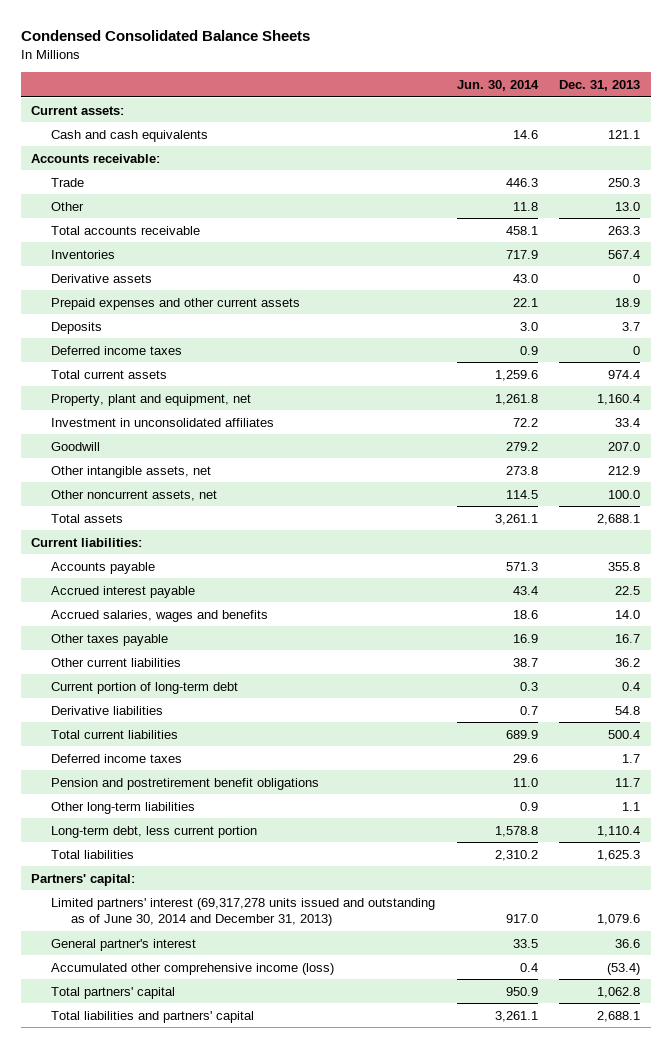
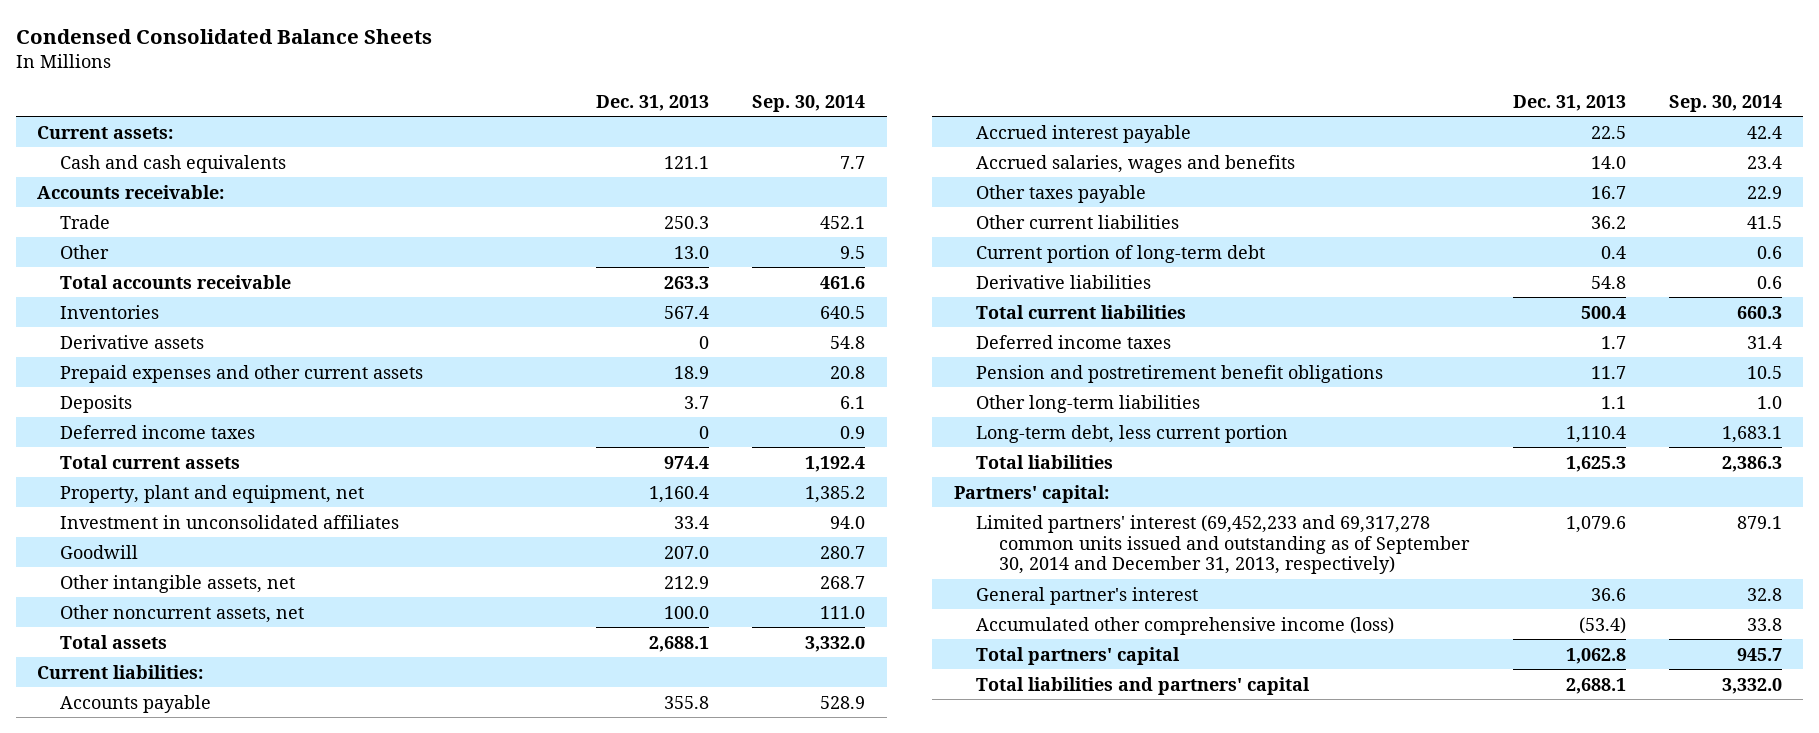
- | Jun. 30, 2014 | Dec. 31, 2013
+ | Dec. 31, 2013 | Sep. 30, 2014
- Limited partners' interest (69,317,278 units issued and outstanding as of June 30, 2014 and December 31, 2013) | 917.0 | 1,079.6
+ Limited partners' interest (69,452,233 and 69,317,278 common units issued and outstanding as of September 30, 2014 and December 31, 2013, respectively) | 1,079.6 | 879.1

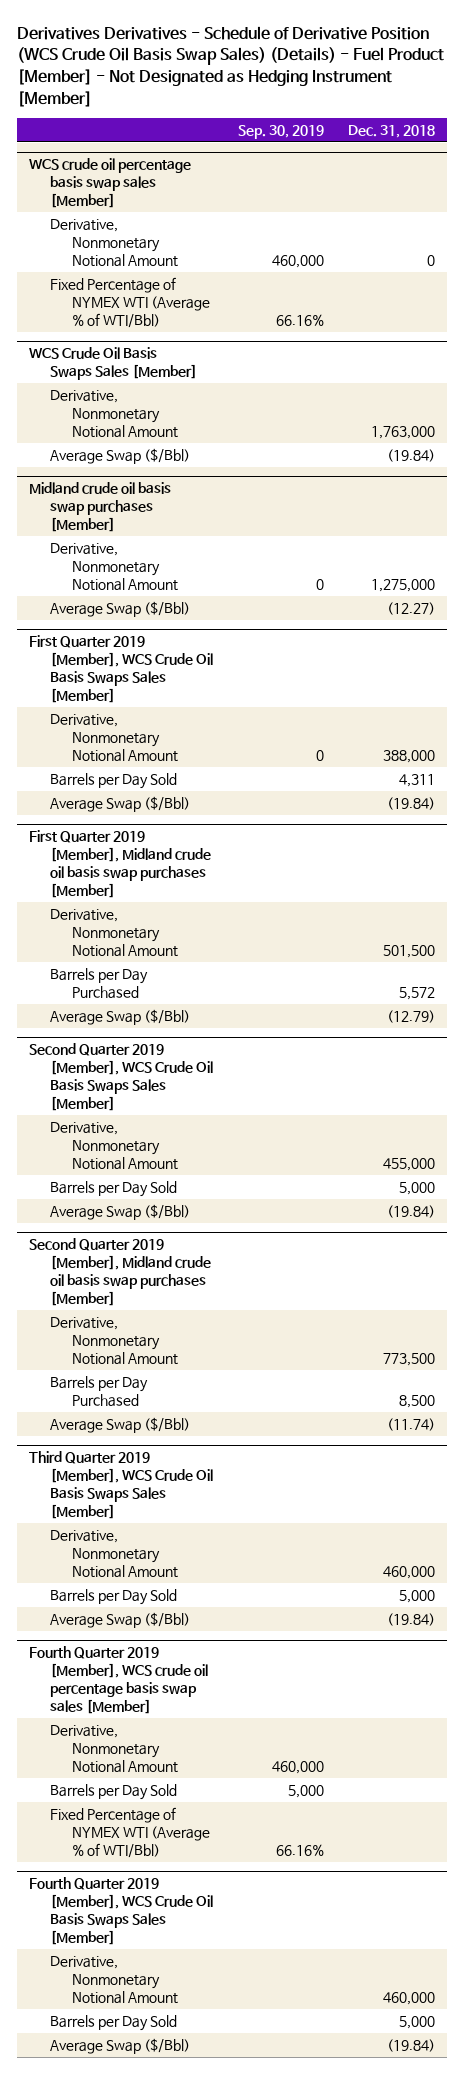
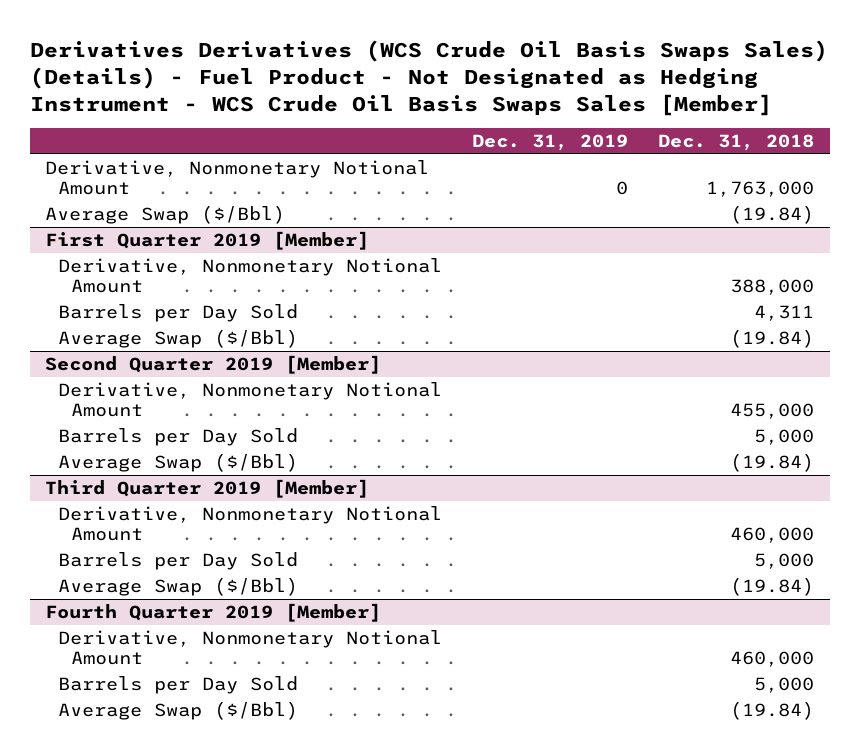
- Derivatives Derivatives - Schedule of Derivative Position (WCS Crude Oil Basis Swap Sales) (Details) - Fuel Product [Member] - Not Designated as Hedging Instrument [Member]
+ Derivatives Derivatives (WCS Crude Oil Basis Swaps Sales) (Details) - Fuel Product - Not Designated as Hedging Instrument - WCS Crude Oil Basis Swaps Sales [Member]
- | Sep. 30, 2019 | Dec. 31, 2018
+ | Dec. 31, 2019 | Dec. 31, 2018
- WCS crude oil percentage basis swap sales [Member]
- Derivative, Nonmonetary Notional Amount | 460,000 | 0
- Fixed Percentage of NYMEX WTI (Average % of WTI/Bbl) | 66.16% |
- WCS Crude Oil Basis Swaps Sales [Member]
- Midland crude oil basis swap purchases [Member]
- Derivative, Nonmonetary Notional Amount | 0 | 1,275,000
- Average Swap ($/Bbl) | | (12.27)
- First Quarter 2019 [Member], WCS Crude Oil Basis Swaps Sales [Member]
+ First Quarter 2019 [Member]
- First Quarter 2019 [Member], Midland crude oil basis swap purchases [Member]
- Derivative, Nonmonetary Notional Amount | | 501,500
- Barrels per Day Purchased | | 5,572
- Average Swap ($/Bbl) | | (12.79)
- Second Quarter 2019 [Member], WCS Crude Oil Basis Swaps Sales [Member]
+ Second Quarter 2019 [Member]
- Second Quarter 2019 [Member], Midland crude oil basis swap purchases [Member]
- Derivative, Nonmonetary Notional Amount | | 773,500
- Barrels per Day Purchased | | 8,500
- Average Swap ($/Bbl) | | (11.74)
- Third Quarter 2019 [Member], WCS Crude Oil Basis Swaps Sales [Member]
+ Third Quarter 2019 [Member]
- Fourth Quarter 2019 [Member], WCS crude oil percentage basis swap sales [Member]
- Derivative, Nonmonetary Notional Amount | 460,000 |
- Barrels per Day Sold | 5,000 |
- Fixed Percentage of NYMEX WTI (Average % of WTI/Bbl) | 66.16% |
- Fourth Quarter 2019 [Member], WCS Crude Oil Basis Swaps Sales [Member]
+ Fourth Quarter 2019 [Member]

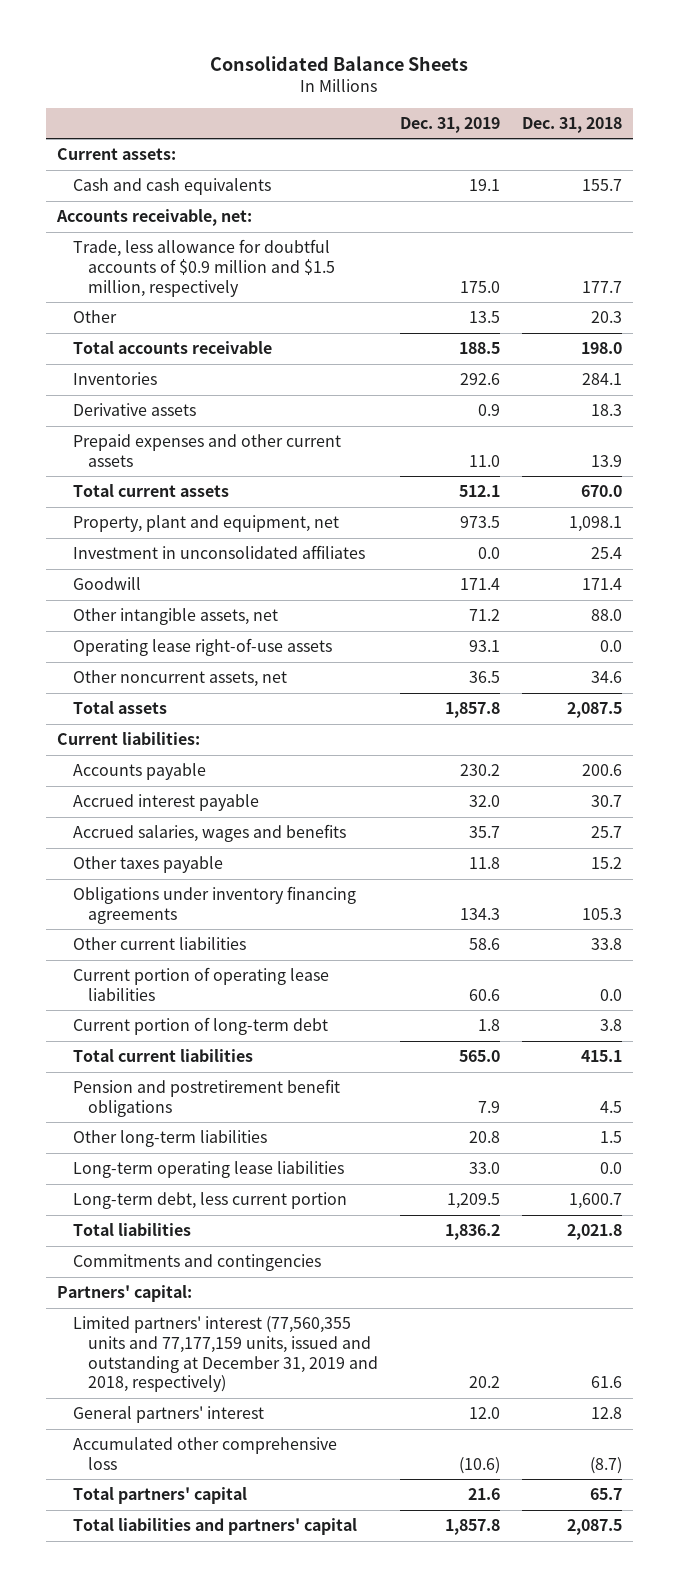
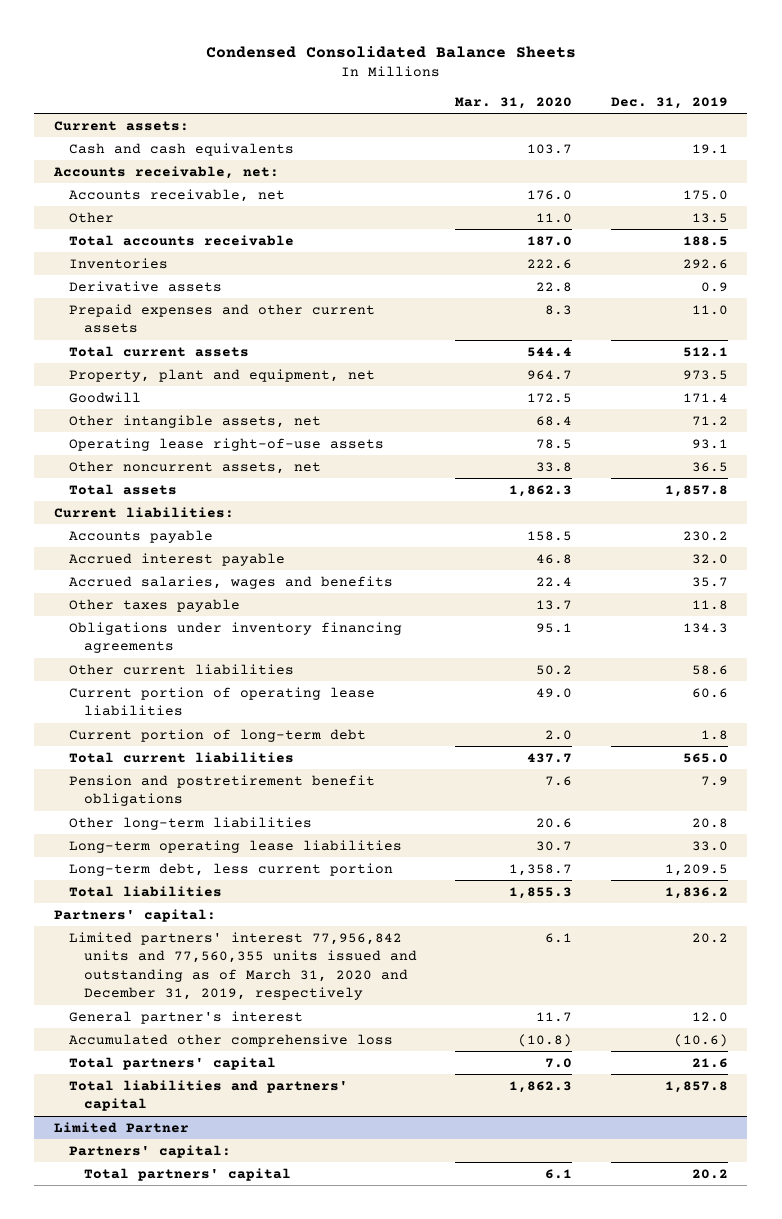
- Consolidated Balance Sheets
+ Condensed Consolidated Balance Sheets
- | Dec. 31, 2019 | Dec. 31, 2018
+ | Mar. 31, 2020 | Dec. 31, 2019
- Trade, less allowance for doubtful accounts of $0.9 million and $1.5 million, respectively | 175.0 | 177.7
+ Accounts receivable, net | 176.0 | 175.0
- Investment in unconsolidated affiliates | 0.0 | 25.4
- Commitments and contingencies
- Limited partners' interest (77,560,355 units and 77,177,159 units, issued and outstanding at December 31, 2019 and 2018, respectively) | 20.2 | 61.6
- General partners' interest | 12.0 | 12.8
+ Limited partners' interest 77,956,842 units and 77,560,355 units issued and outstanding as of March 31, 2020 and December 31, 2019, respectively | 6.1 | 20.2
+ General partner's interest | 11.7 | 12.0
+ Limited Partner
+ Partners' capital:
+ Total partners' capital | 6.1 | 20.2

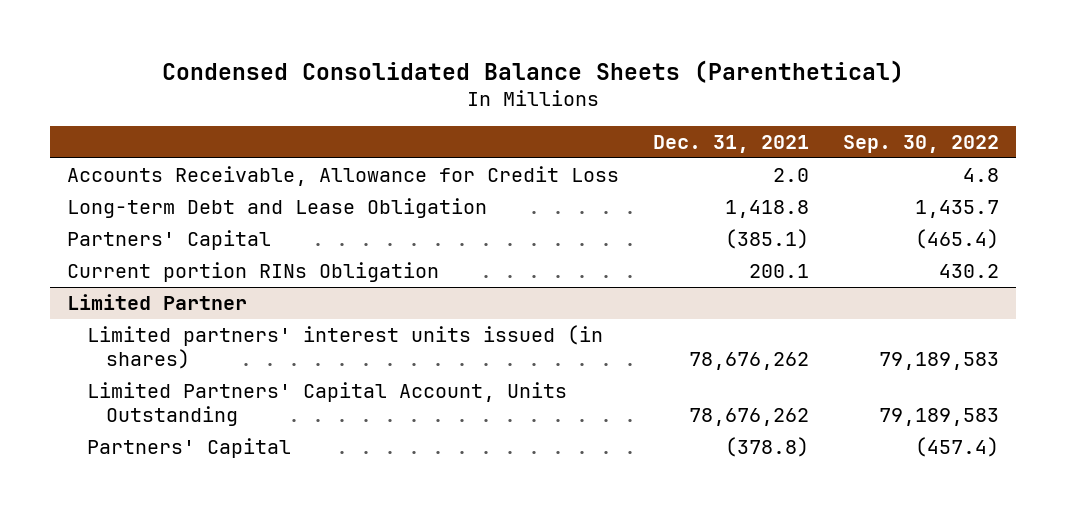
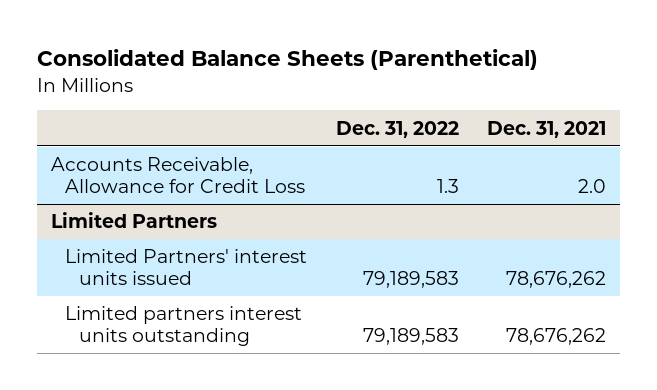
- Condensed Consolidated Balance Sheets (Parenthetical)
+ Consolidated Balance Sheets (Parenthetical)
- | Dec. 31, 2021 | Sep. 30, 2022
+ | Dec. 31, 2022 | Dec. 31, 2021
- Long-term Debt and Lease Obligation | 1,418.8 | 1,435.7
- Partners' Capital | (385.1) | (465.4)
- Current portion RINs Obligation | 200.1 | 430.2
- Limited Partner
- Limited partners' interest units issued (in shares) | 78,676,262 | 79,189,583
- Limited Partners' Capital Account, Units Outstanding | 78,676,262 | 79,189,583
- Partners' Capital | (378.8) | (457.4)
+ Limited Partners
+ Limited Partners' interest units issued | 79,189,583 | 78,676,262
+ Limited partners interest units outstanding | 79,189,583 | 78,676,262

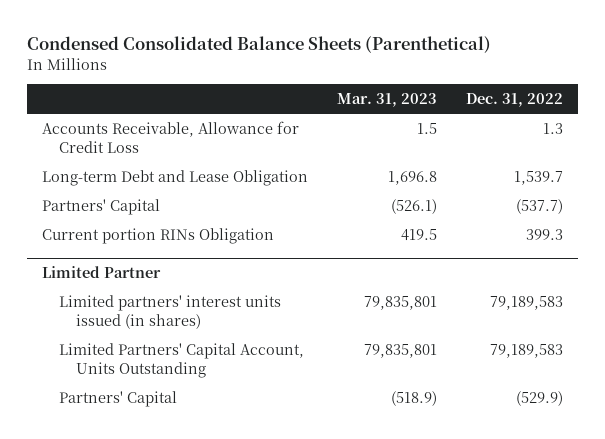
- Consolidated Balance Sheets (Parenthetical)
+ Condensed Consolidated Balance Sheets (Parenthetical)
- | Dec. 31, 2022 | Dec. 31, 2021
+ | Mar. 31, 2023 | Dec. 31, 2022
- Limited Partners
- Limited Partners' interest units issued | 79,189,583 | 78,676,262
- Limited partners interest units outstanding | 79,189,583 | 78,676,262
+ Long-term Debt and Lease Obligation | 1,696.8 | 1,539.7
+ Partners' Capital | (526.1) | (537.7)
+ Current portion RINs Obligation | 419.5 | 399.3
+ Limited Partner
+ Limited partners' interest units issued (in shares) | 79,835,801 | 79,189,583
+ Limited Partners' Capital Account, Units Outstanding | 79,835,801 | 79,189,583
+ Partners' Capital | (518.9) | (529.9)

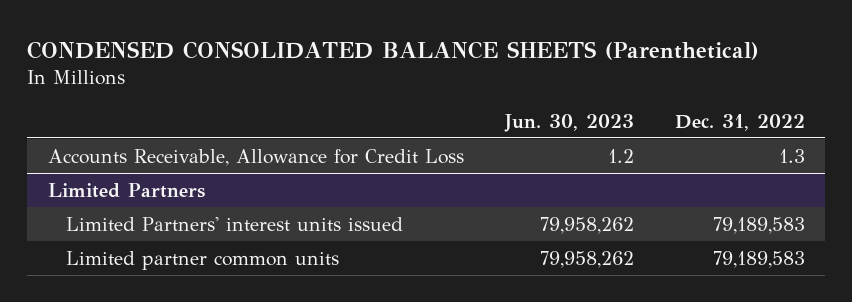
- Condensed Consolidated Balance Sheets (Parenthetical)
+ CONDENSED CONSOLIDATED BALANCE SHEETS (Parenthetical)
- | Mar. 31, 2023 | Dec. 31, 2022
+ | Jun. 30, 2023 | Dec. 31, 2022
- Long-term Debt and Lease Obligation | 1,696.8 | 1,539.7
- Partners' Capital | (526.1) | (537.7)
- Current portion RINs Obligation | 419.5 | 399.3
- Limited Partner
- Limited partners' interest units issued (in shares) | 79,835,801 | 79,189,583
- Limited Partners' Capital Account, Units Outstanding | 79,835,801 | 79,189,583
- Partners' Capital | (518.9) | (529.9)
+ Limited Partners
+ Limited Partners' interest units issued | 79,958,262 | 79,189,583
+ Limited partner common units | 79,958,262 | 79,189,583

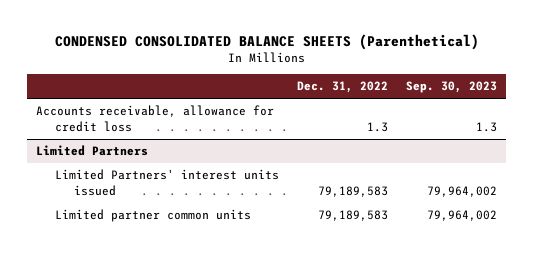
- | Jun. 30, 2023 | Dec. 31, 2022
+ | Dec. 31, 2022 | Sep. 30, 2023
- Accounts Receivable, Allowance for Credit Loss | 1.2 | 1.3
+ Accounts receivable, allowance for credit loss | 1.3 | 1.3

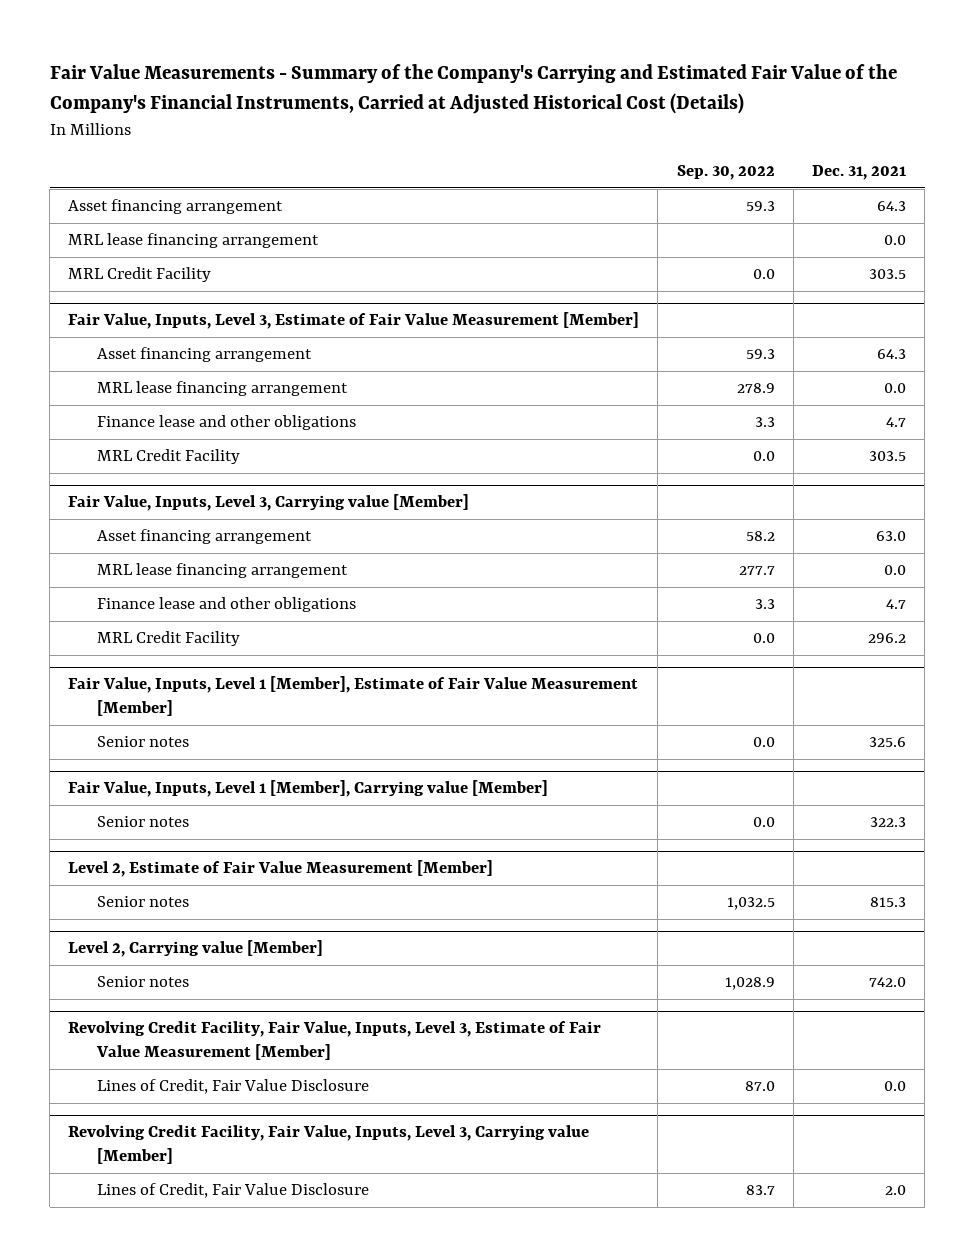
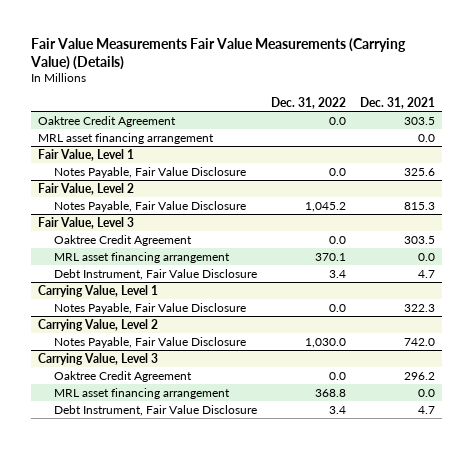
- Fair Value Measurements - Summary of the Company's Carrying and Estimated Fair Value of the Company's Financial Instruments, Carried at Adjusted Historical Cost (Details)
+ Fair Value Measurements Fair Value Measurements (Carrying Value) (Details)
- | Sep. 30, 2022 | Dec. 31, 2021
+ | Dec. 31, 2022 | Dec. 31, 2021
- Asset financing arrangement | 59.3 | 64.3
- MRL lease financing arrangement | | 0.0
- MRL Credit Facility | 0.0 | 303.5
- Fair Value, Inputs, Level 3, Estimate of Fair Value Measurement [Member]
- Asset financing arrangement | 59.3 | 64.3
- MRL lease financing arrangement | 278.9 | 0.0
- Finance lease and other obligations | 3.3 | 4.7
- MRL Credit Facility | 0.0 | 303.5
- Fair Value, Inputs, Level 3, Carrying value [Member]
- Asset financing arrangement | 58.2 | 63.0
- MRL lease financing arrangement | 277.7 | 0.0
- Finance lease and other obligations | 3.3 | 4.7
- MRL Credit Facility | 0.0 | 296.2
- Fair Value, Inputs, Level 1 [Member], Estimate of Fair Value Measurement [Member]
- Senior notes | 0.0 | 325.6
- Fair Value, Inputs, Level 1 [Member], Carrying value [Member]
- Senior notes | 0.0 | 322.3
- Level 2, Estimate of Fair Value Measurement [Member]
- Senior notes | 1,032.5 | 815.3
- Level 2, Carrying value [Member]
- Senior notes | 1,028.9 | 742.0
- Revolving Credit Facility, Fair Value, Inputs, Level 3, Estimate of Fair Value Measurement [Member]
- Lines of Credit, Fair Value Disclosure | 87.0 | 0.0
- Revolving Credit Facility, Fair Value, Inputs, Level 3, Carrying value [Member]
- Lines of Credit, Fair Value Disclosure | 83.7 | 2.0
+ Oaktree Credit Agreement | 0.0 | 303.5
+ MRL asset financing arrangement | | 0.0
+ Fair Value, Level 1
+ Notes Payable, Fair Value Disclosure | 0.0 | 325.6
+ Fair Value, Level 2
+ Notes Payable, Fair Value Disclosure | 1,045.2 | 815.3
+ Fair Value, Level 3
+ Oaktree Credit Agreement | 0.0 | 303.5
+ MRL asset financing arrangement | 370.1 | 0.0
+ Debt Instrument, Fair Value Disclosure | 3.4 | 4.7
+ Carrying Value, Level 1
+ Notes Payable, Fair Value Disclosure | 0.0 | 322.3
+ Carrying Value, Level 2
+ Notes Payable, Fair Value Disclosure | 1,030.0 | 742.0
+ Carrying Value, Level 3
+ Oaktree Credit Agreement | 0.0 | 296.2
+ MRL asset financing arrangement | 368.8 | 0.0
+ Debt Instrument, Fair Value Disclosure | 3.4 | 4.7

